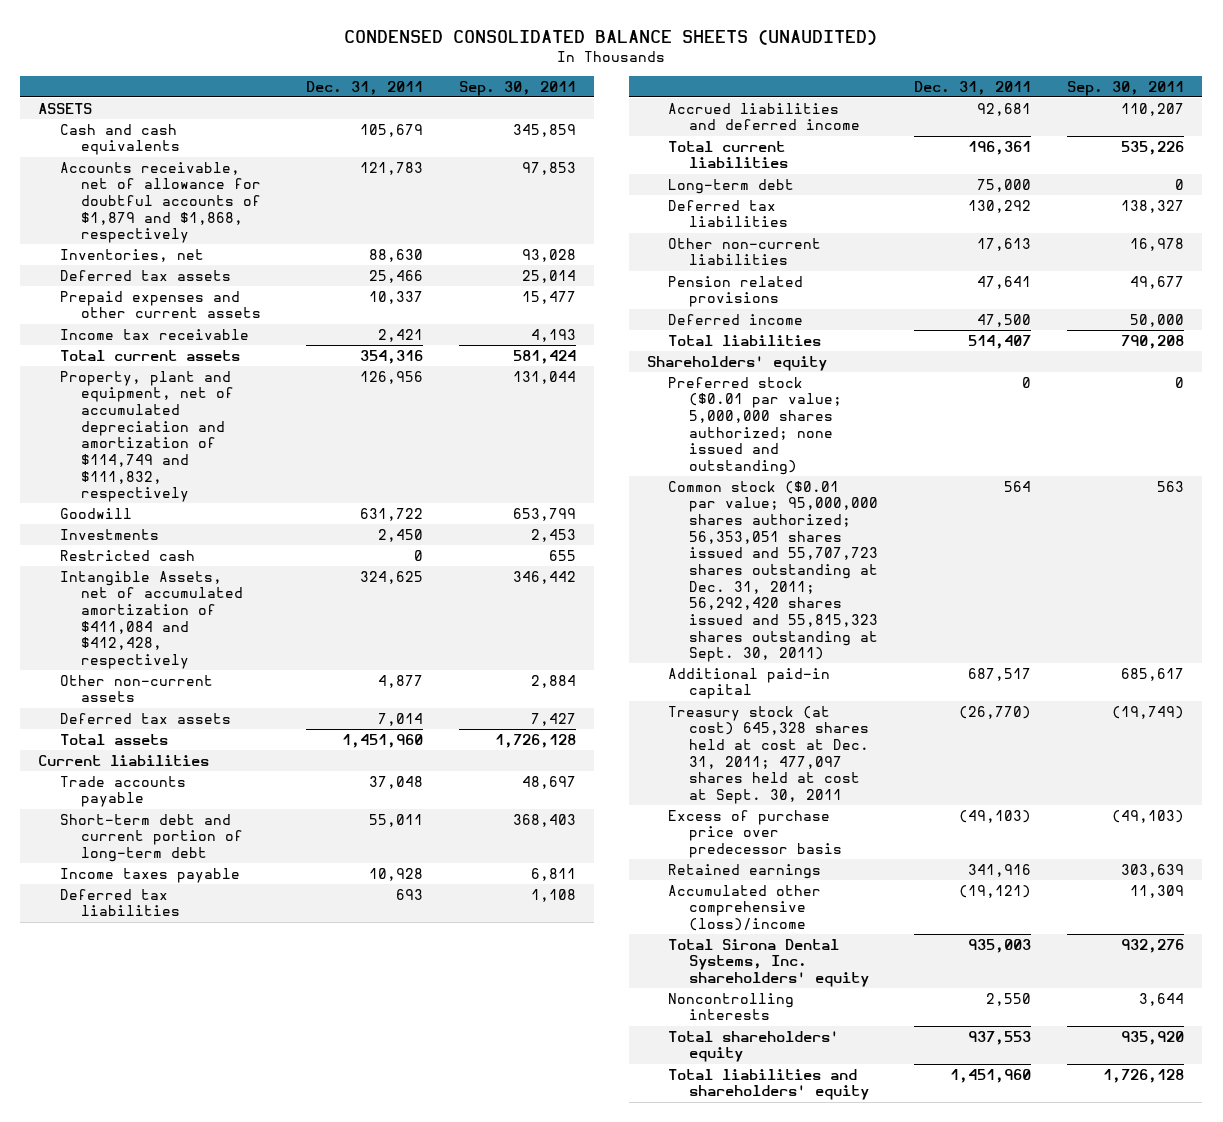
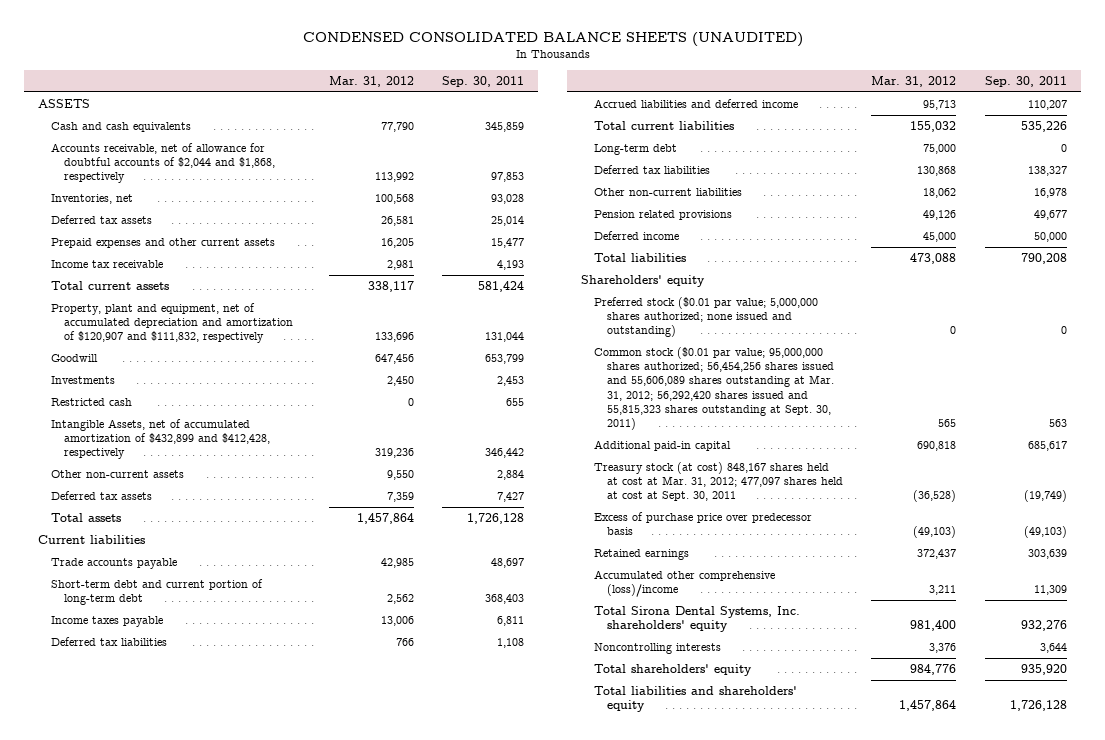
- | Dec. 31, 2011 | Sep. 30, 2011
+ | Mar. 31, 2012 | Sep. 30, 2011
- Accounts receivable, net of allowance for doubtful accounts of $1,879 and $1,868, respectively | 121,783 | 97,853
+ Accounts receivable, net of allowance for doubtful accounts of $2,044 and $1,868, respectively | 113,992 | 97,853
- Property, plant and equipment, net of accumulated depreciation and amortization of $114,749 and $111,832, respectively | 126,956 | 131,044
+ Property, plant and equipment, net of accumulated depreciation and amortization of $120,907 and $111,832, respectively | 133,696 | 131,044
- Intangible Assets, net of accumulated amortization of $411,084 and $412,428, respectively | 324,625 | 346,442
+ Intangible Assets, net of accumulated amortization of $432,899 and $412,428, respectively | 319,236 | 346,442
- Common stock ($0.01 par value; 95,000,000 shares authorized; 56,353,051 shares issued and 55,707,723 shares outstanding at Dec. 31, 2011; 56,292,420 shares issued and 55,815,323 shares outstanding at Sept. 30, 2011) | 564 | 563
+ Common stock ($0.01 par value; 95,000,000 shares authorized; 56,454,256 shares issued and 55,606,089 shares outstanding at Mar. 31, 2012; 56,292,420 shares issued and 55,815,323 shares outstanding at Sept. 30, 2011) | 565 | 563
- Treasury stock (at cost) 645,328 shares held at cost at Dec. 31, 2011; 477,097 shares held at cost at Sept. 30, 2011 | (26,770) | (19,749)
+ Treasury stock (at cost) 848,167 shares held at cost at Mar. 31, 2012; 477,097 shares held at cost at Sept. 30, 2011 | (36,528) | (19,749)

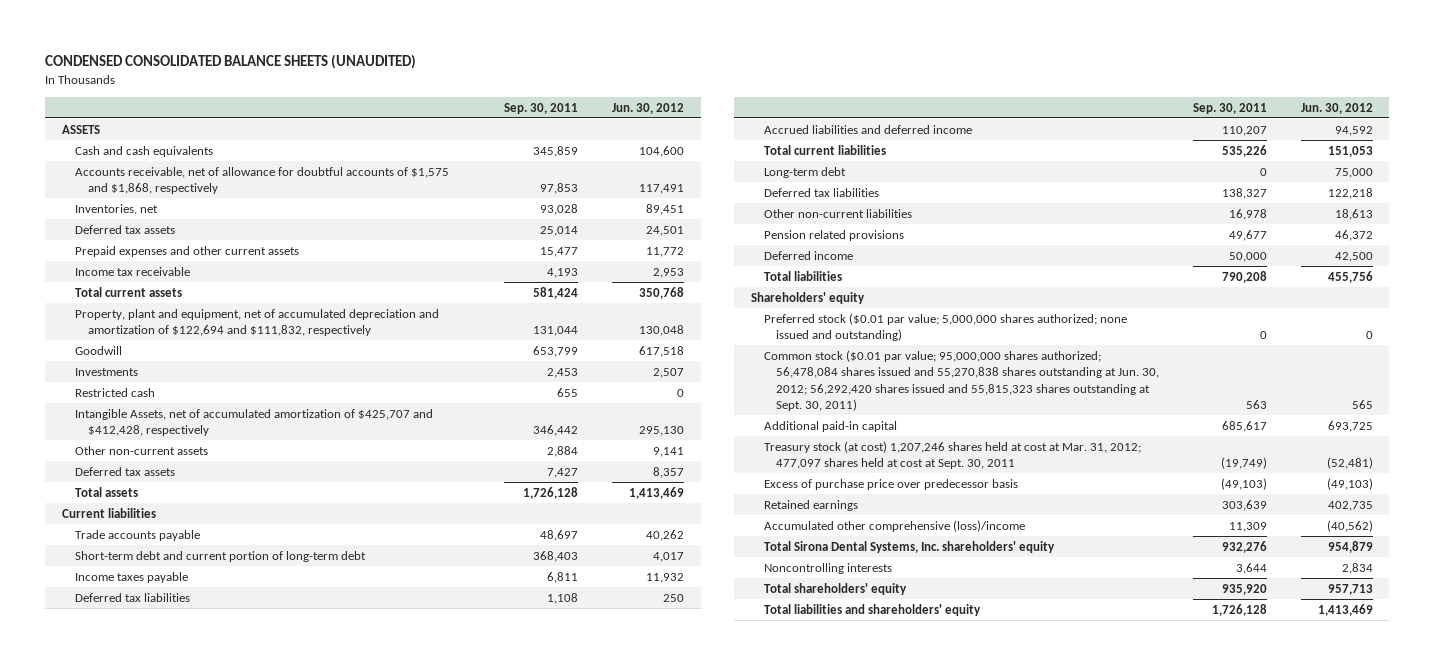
- | Mar. 31, 2012 | Sep. 30, 2011
+ | Sep. 30, 2011 | Jun. 30, 2012
- Accounts receivable, net of allowance for doubtful accounts of $2,044 and $1,868, respectively | 113,992 | 97,853
+ Accounts receivable, net of allowance for doubtful accounts of $1,575 and $1,868, respectively | 97,853 | 117,491
- Property, plant and equipment, net of accumulated depreciation and amortization of $120,907 and $111,832, respectively | 133,696 | 131,044
+ Property, plant and equipment, net of accumulated depreciation and amortization of $122,694 and $111,832, respectively | 131,044 | 130,048
- Intangible Assets, net of accumulated amortization of $432,899 and $412,428, respectively | 319,236 | 346,442
+ Intangible Assets, net of accumulated amortization of $425,707 and $412,428, respectively | 346,442 | 295,130
- Common stock ($0.01 par value; 95,000,000 shares authorized; 56,454,256 shares issued and 55,606,089 shares outstanding at Mar. 31, 2012; 56,292,420 shares issued and 55,815,323 shares outstanding at Sept. 30, 2011) | 565 | 563
+ Common stock ($0.01 par value; 95,000,000 shares authorized; 56,478,084 shares issued and 55,270,838 shares outstanding at Jun. 30, 2012; 56,292,420 shares issued and 55,815,323 shares outstanding at Sept. 30, 2011) | 563 | 565
- Treasury stock (at cost) 848,167 shares held at cost at Mar. 31, 2012; 477,097 shares held at cost at Sept. 30, 2011 | (36,528) | (19,749)
+ Treasury stock (at cost) 1,207,246 shares held at cost at Mar. 31, 2012; 477,097 shares held at cost at Sept. 30, 2011 | (19,749) | (52,481)

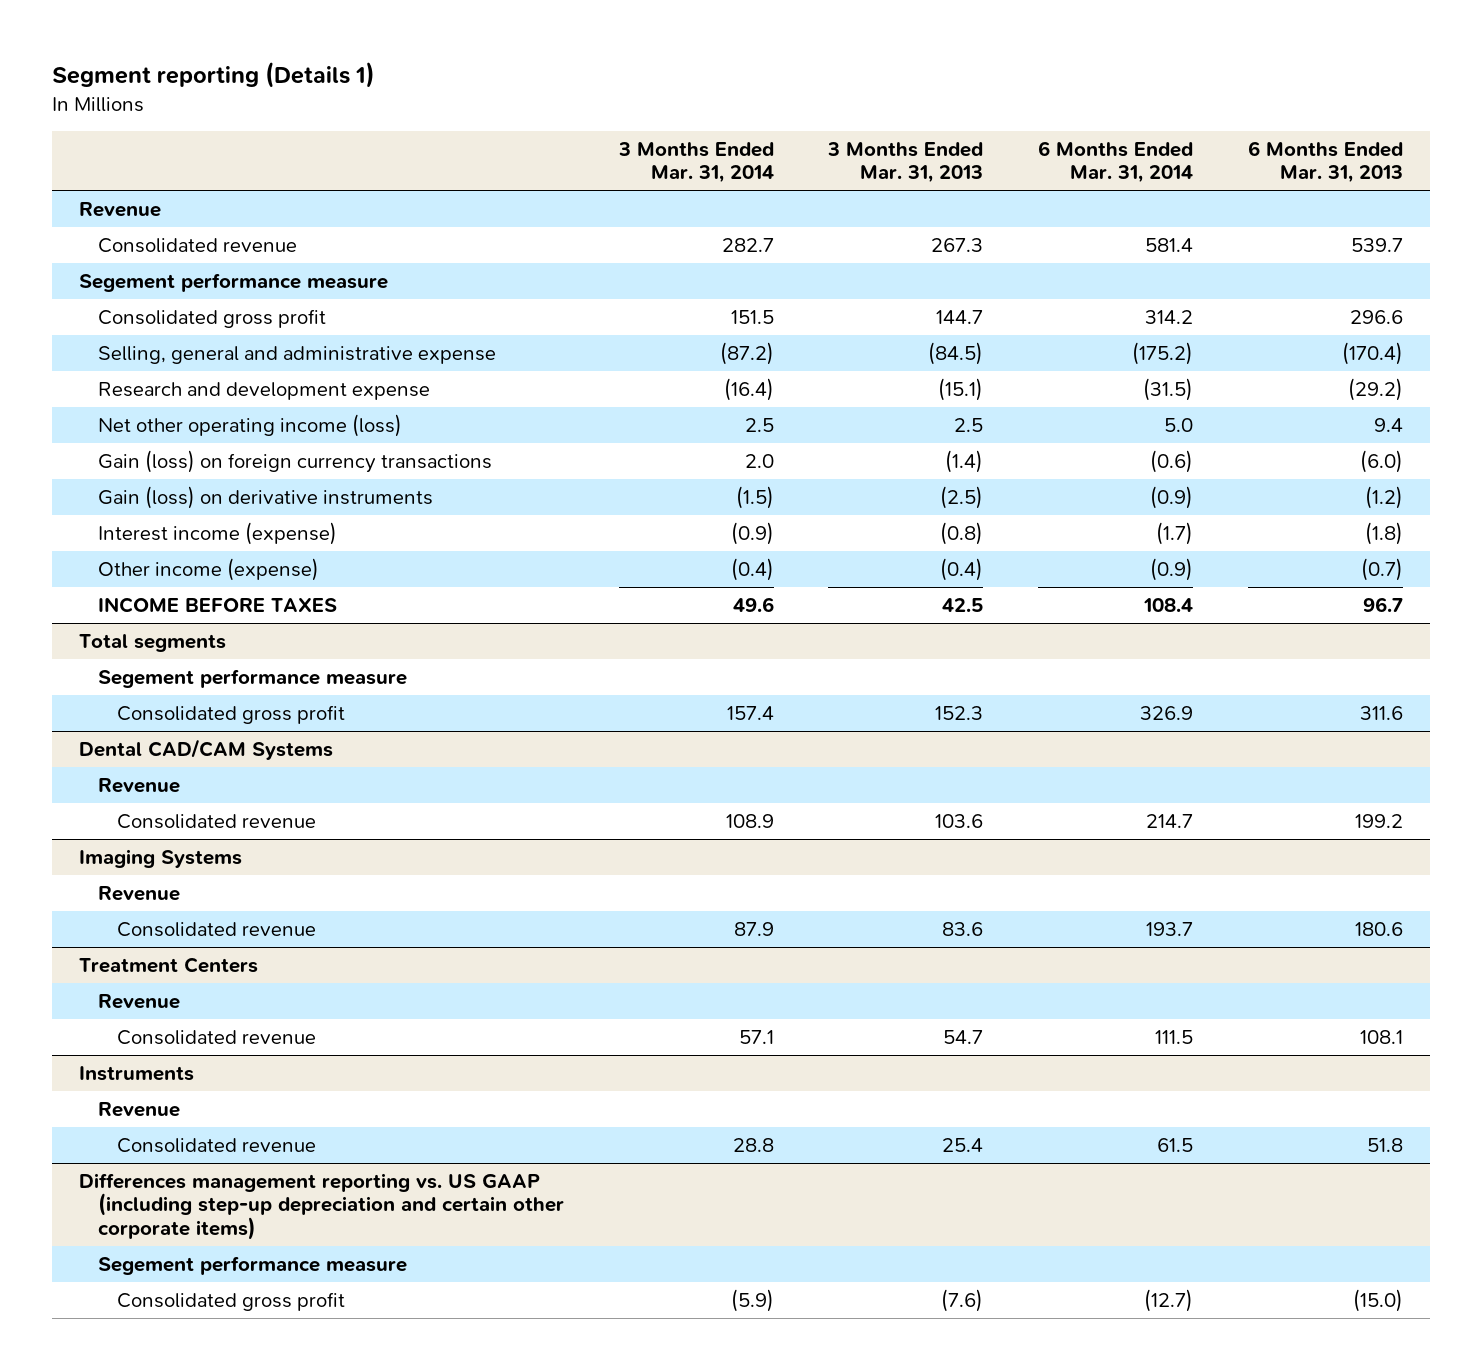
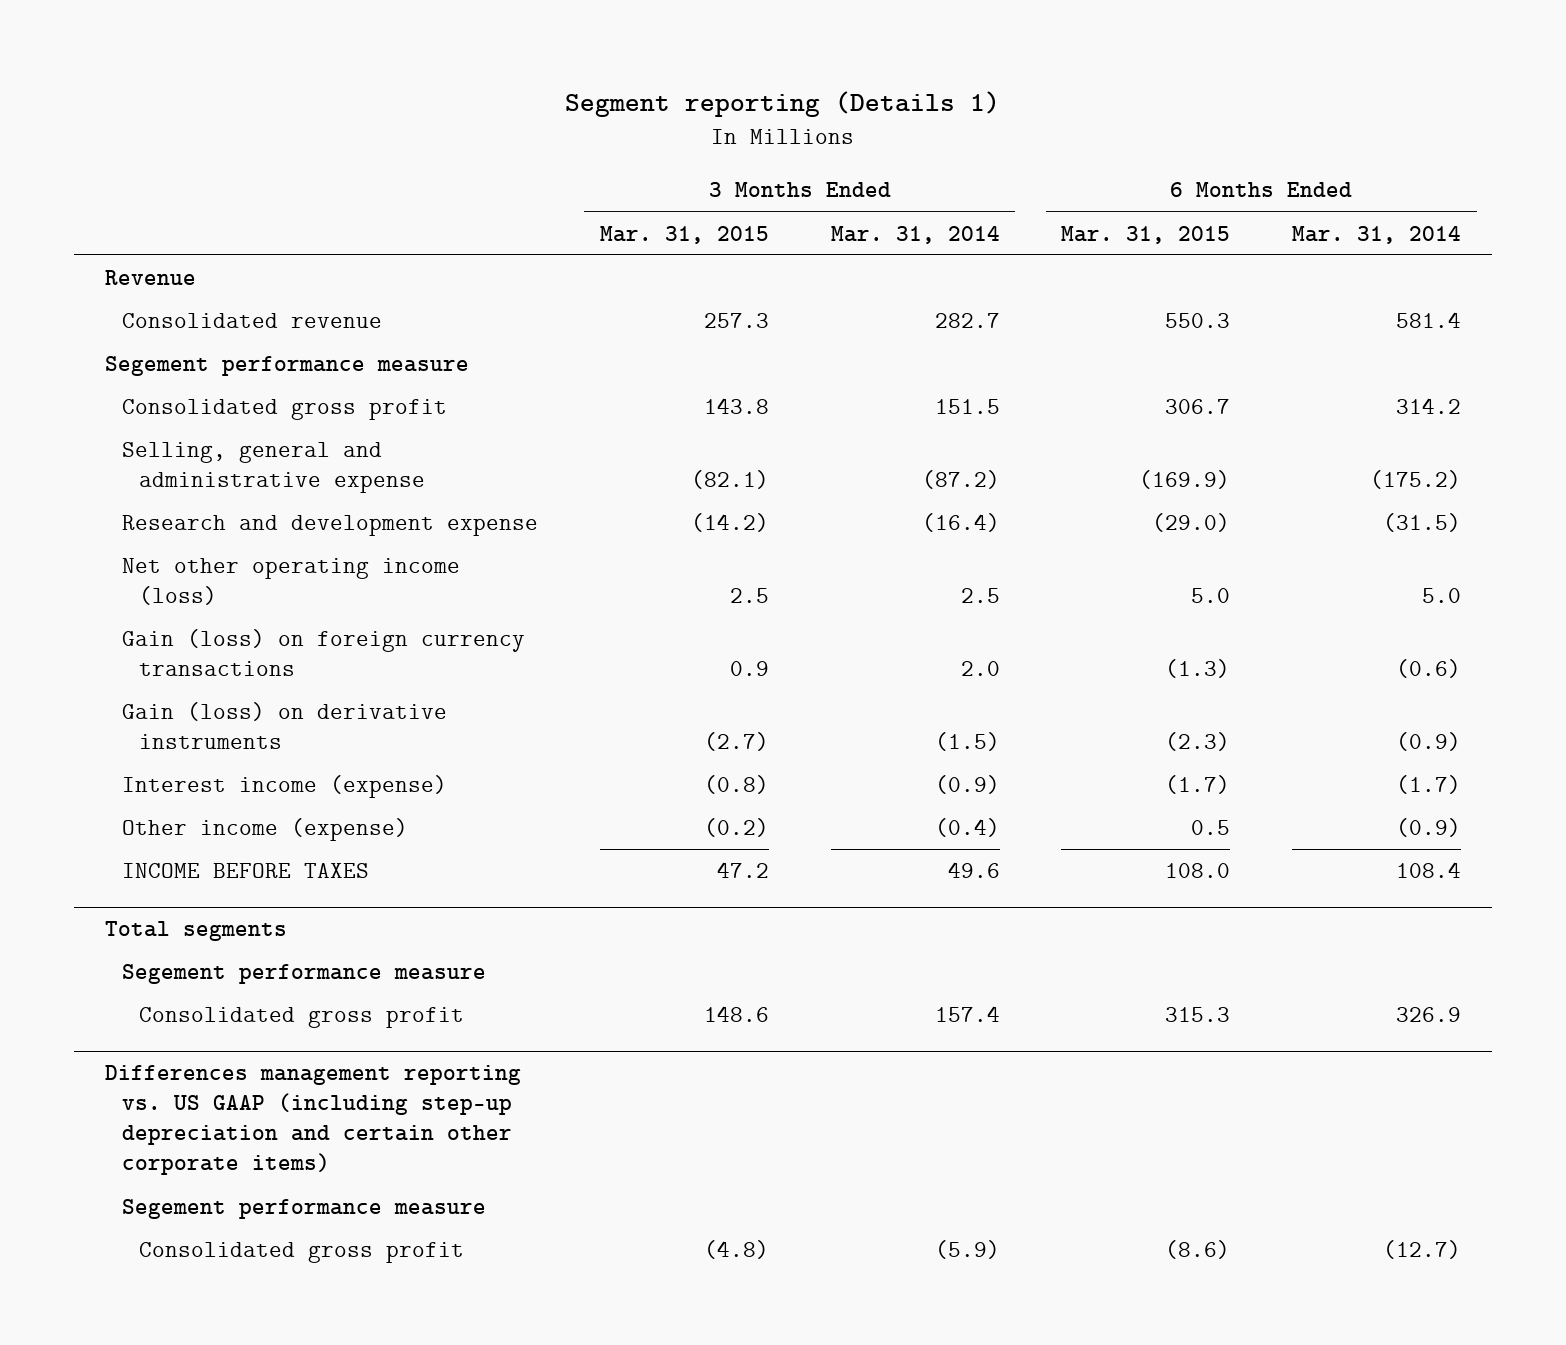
- | 3 Months Ended Mar. 31, 2014 | 3 Months Ended Mar. 31, 2013 | 6 Months Ended Mar. 31, 2014 | 6 Months Ended Mar. 31, 2013
+ | 3 Months Ended Mar. 31, 2015 | 3 Months Ended Mar. 31, 2014 | 6 Months Ended Mar. 31, 2015 | 6 Months Ended Mar. 31, 2014
- Dental CAD/CAM Systems
- Revenue
- Consolidated revenue | 108.9 | 103.6 | 214.7 | 199.2
- Imaging Systems
- Revenue
- Consolidated revenue | 87.9 | 83.6 | 193.7 | 180.6
- Treatment Centers
- Revenue
- Consolidated revenue | 57.1 | 54.7 | 111.5 | 108.1
- Instruments
- Revenue
- Consolidated revenue | 28.8 | 25.4 | 61.5 | 51.8

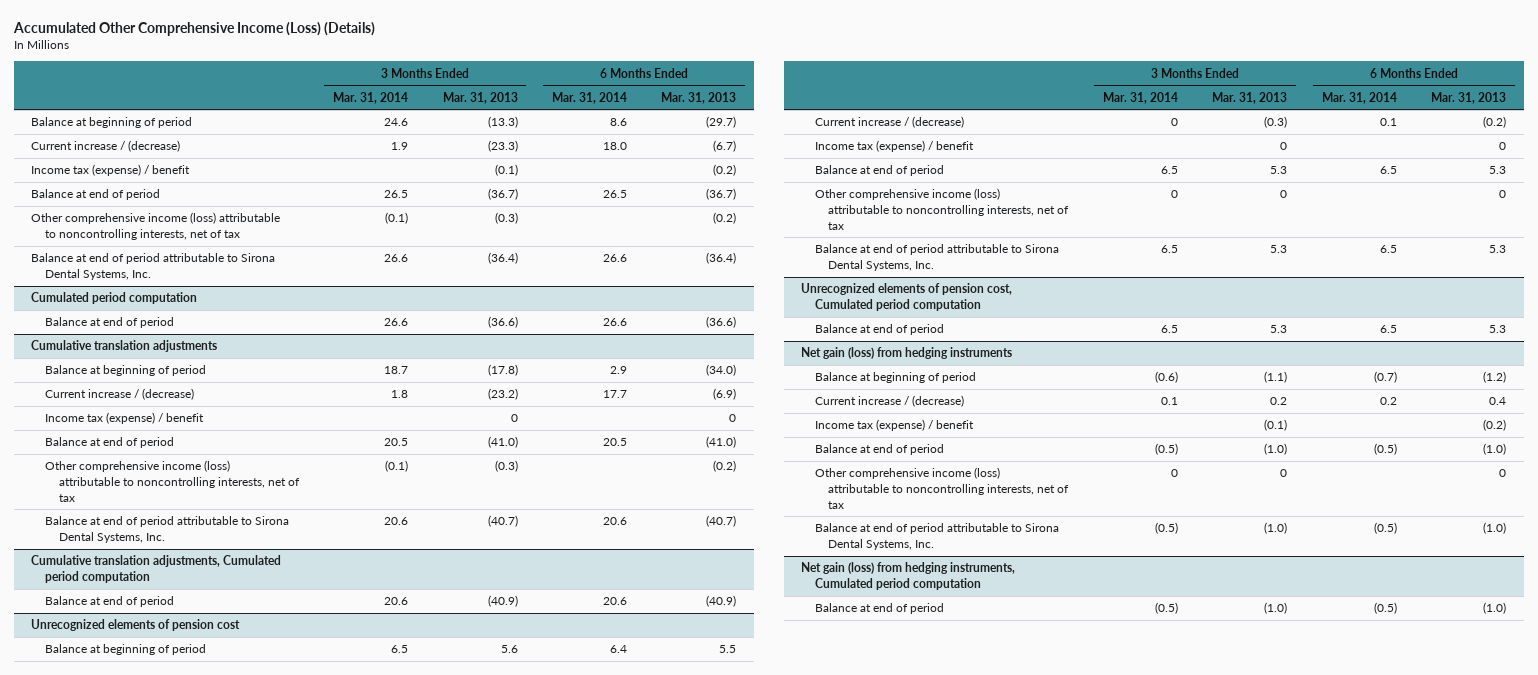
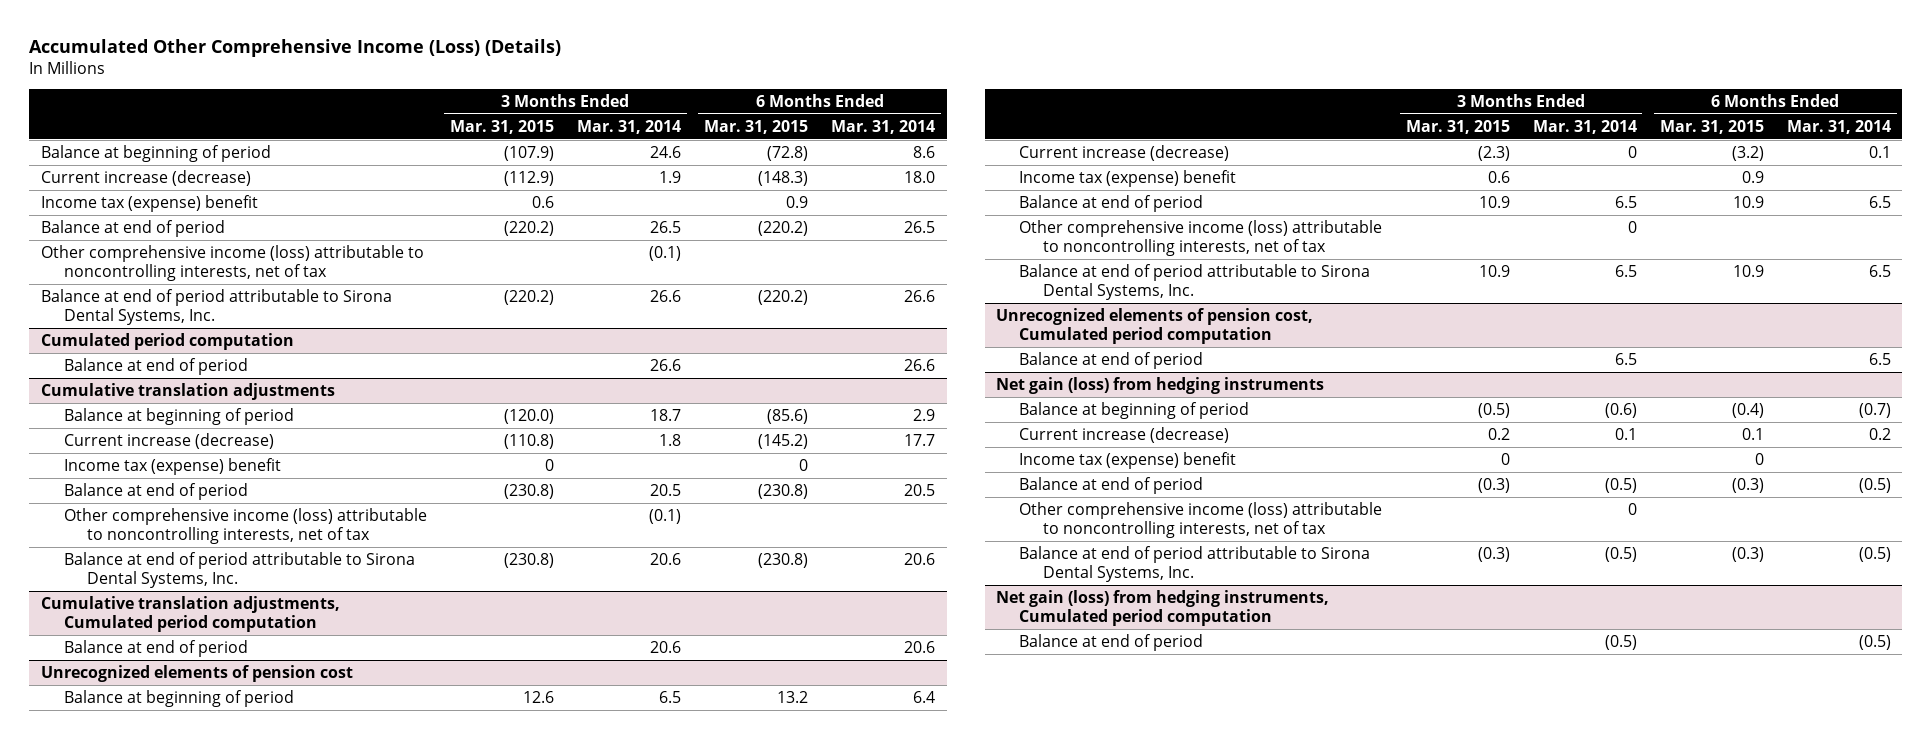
- | 3 Months Ended Mar. 31, 2014 | 3 Months Ended Mar. 31, 2013 | 6 Months Ended Mar. 31, 2014 | 6 Months Ended Mar. 31, 2013
+ | 3 Months Ended Mar. 31, 2015 | 3 Months Ended Mar. 31, 2014 | 6 Months Ended Mar. 31, 2015 | 6 Months Ended Mar. 31, 2014
- Current increase / (decrease) | 1.9 | (23.3) | 18.0 | (6.7)
- Income tax (expense) / benefit | | (0.1) | | (0.2)
+ Current increase (decrease) | (112.9) | 1.9 | (148.3) | 18.0
+ Income tax (expense) benefit | 0.6 | | 0.9 |
@ Cumulative translation adjustments
- Current increase / (decrease) | 1.8 | (23.2) | 17.7 | (6.9)
- Income tax (expense) / benefit | | 0 | | 0
+ Current increase (decrease) | (110.8) | 1.8 | (145.2) | 17.7
+ Income tax (expense) benefit | 0 | | 0 |
@ Unrecognized elements of pension cost
- Current increase / (decrease) | 0 | (0.3) | 0.1 | (0.2)
- Income tax (expense) / benefit | | 0 | | 0
+ Current increase (decrease) | (2.3) | 0 | (3.2) | 0.1
+ Income tax (expense) benefit | 0.6 | | 0.9 |
@ Net gain (loss) from hedging instruments
- Current increase / (decrease) | 0.1 | 0.2 | 0.2 | 0.4
- Income tax (expense) / benefit | | (0.1) | | (0.2)
+ Current increase (decrease) | 0.2 | 0.1 | 0.1 | 0.2
+ Income tax (expense) benefit | 0 | | 0 |

